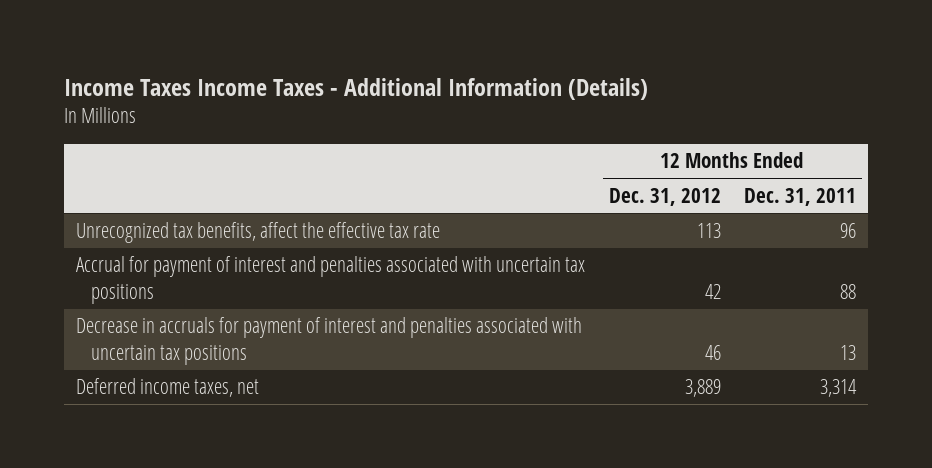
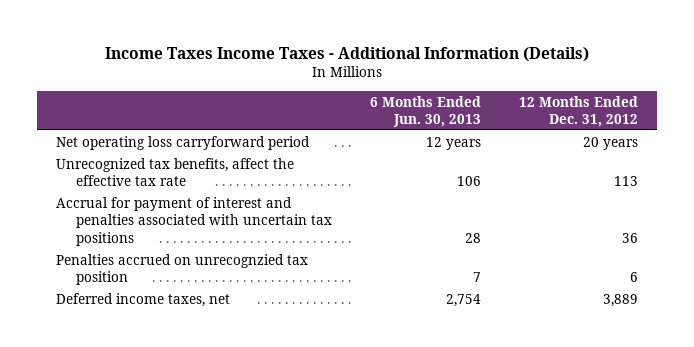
- | 12 Months Ended Dec. 31, 2012 | 12 Months Ended Dec. 31, 2011
+ | 6 Months Ended Jun. 30, 2013 | 12 Months Ended Dec. 31, 2012
+ Net operating loss carryforward period | 12 years | 20 years
- Accrual for payment of interest and penalties associated with uncertain tax positions | 42 | 88
- Decrease in accruals for payment of interest and penalties associated with uncertain tax positions | 46 | 13
+ Accrual for payment of interest and penalties associated with uncertain tax positions | 28 | 36
+ Penalties accrued on unrecognzied tax position | 7 | 6

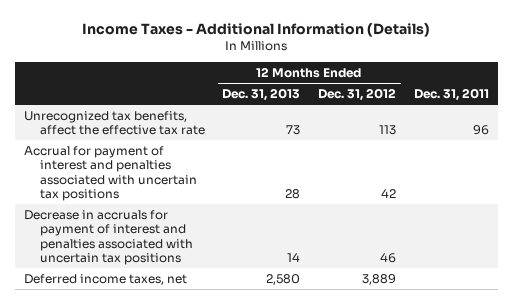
- Income Taxes Income Taxes - Additional Information (Details)
+ Income Taxes - Additional Information (Details)
- | 6 Months Ended Jun. 30, 2013 | 12 Months Ended Dec. 31, 2012
+ | 12 Months Ended Dec. 31, 2013 | 12 Months Ended Dec. 31, 2012 | Dec. 31, 2011
- Net operating loss carryforward period | 12 years | 20 years
- Accrual for payment of interest and penalties associated with uncertain tax positions | 28 | 36
- Penalties accrued on unrecognzied tax position | 7 | 6
+ Accrual for payment of interest and penalties associated with uncertain tax positions | 28 | 42 |
+ Decrease in accruals for payment of interest and penalties associated with uncertain tax positions | 14 | 46 |

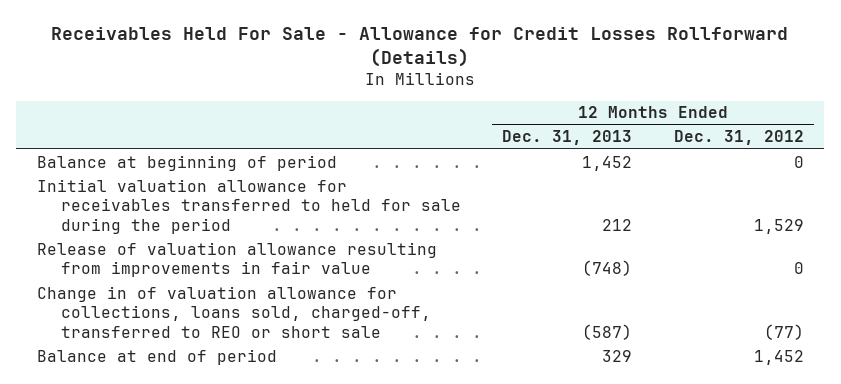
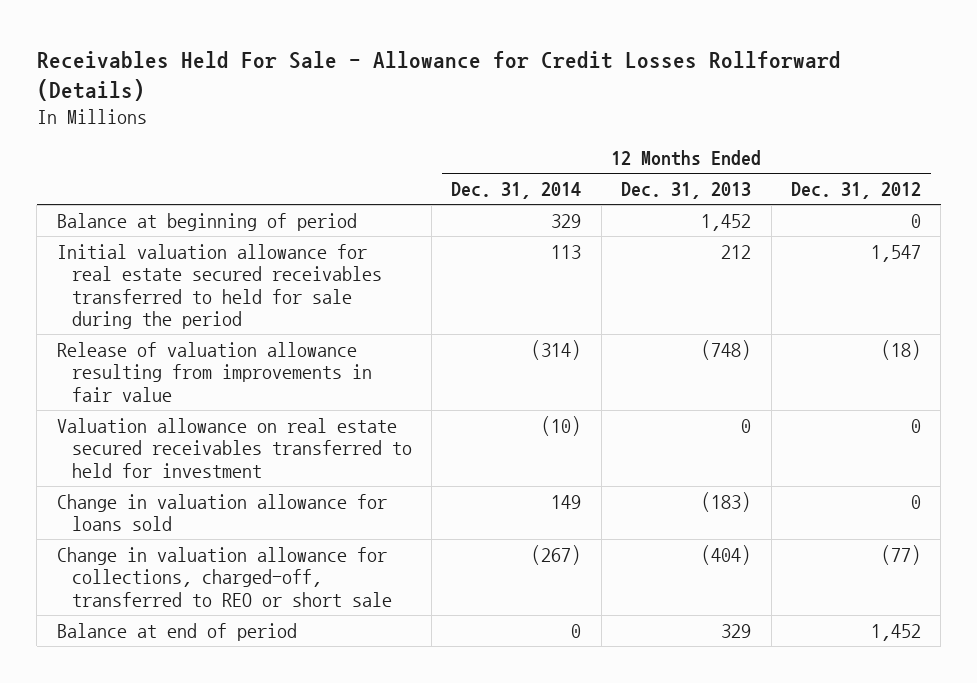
- | 12 Months Ended Dec. 31, 2013 | 12 Months Ended Dec. 31, 2012
+ | 12 Months Ended Dec. 31, 2014 | 12 Months Ended Dec. 31, 2013 | 12 Months Ended Dec. 31, 2012
- Initial valuation allowance for receivables transferred to held for sale during the period | 212 | 1,529
- Release of valuation allowance resulting from improvements in fair value | (748) | 0
- Change in of valuation allowance for collections, loans sold, charged-off, transferred to REO or short sale | (587) | (77)
+ Initial valuation allowance for real estate secured receivables transferred to held for sale during the period | 113 | 212 | 1,547
+ Release of valuation allowance resulting from improvements in fair value | (314) | (748) | (18)
+ Valuation allowance on real estate secured receivables transferred to held for investment | (10) | 0 | 0
+ Change in valuation allowance for loans sold | 149 | (183) | 0
+ Change in valuation allowance for collections, charged-off, transferred to REO or short sale | (267) | (404) | (77)

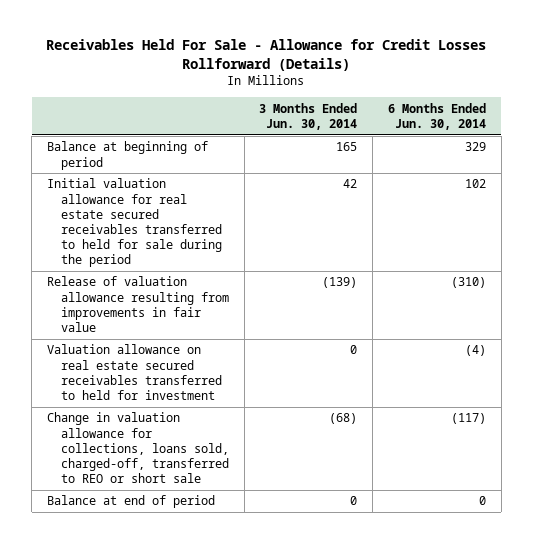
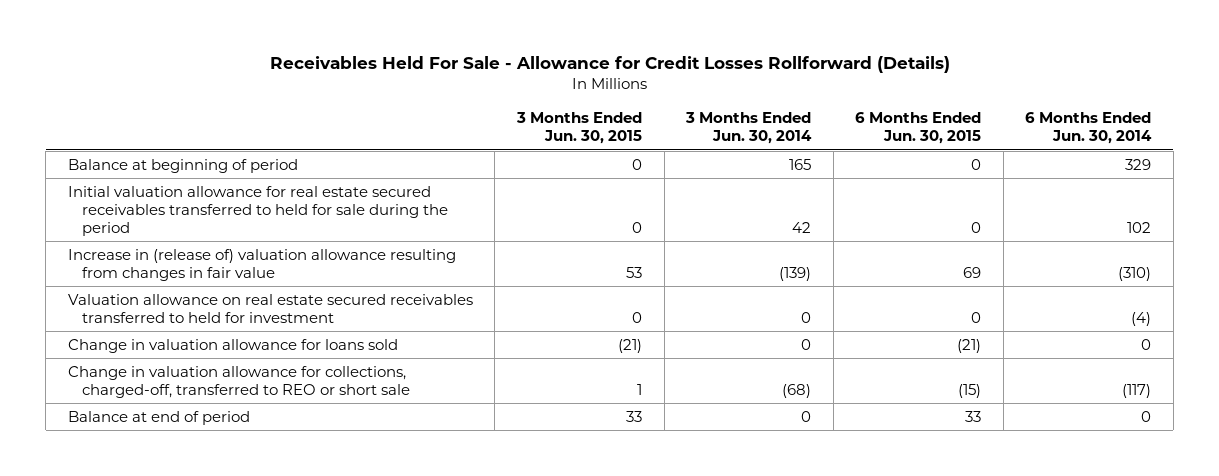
- | 3 Months Ended Jun. 30, 2014 | 6 Months Ended Jun. 30, 2014
+ | 3 Months Ended Jun. 30, 2015 | 3 Months Ended Jun. 30, 2014 | 6 Months Ended Jun. 30, 2015 | 6 Months Ended Jun. 30, 2014
- Release of valuation allowance resulting from improvements in fair value | (139) | (310)
+ Increase in (release of) valuation allowance resulting from changes in fair value | 53 | (139) | 69 | (310)
- Change in valuation allowance for collections, loans sold, charged-off, transferred to REO or short sale | (68) | (117)
+ Change in valuation allowance for loans sold | (21) | 0 | (21) | 0
+ Change in valuation allowance for collections, charged-off, transferred to REO or short sale | 1 | (68) | (15) | (117)

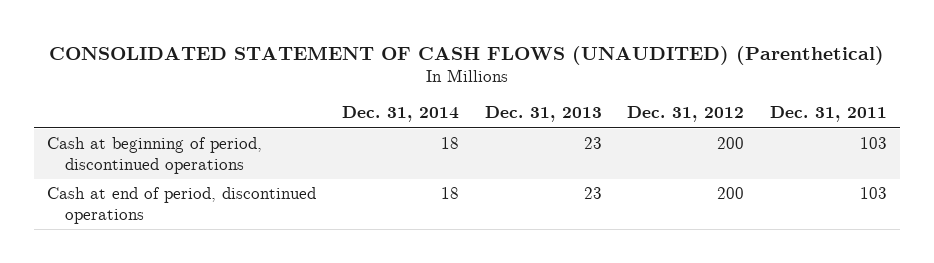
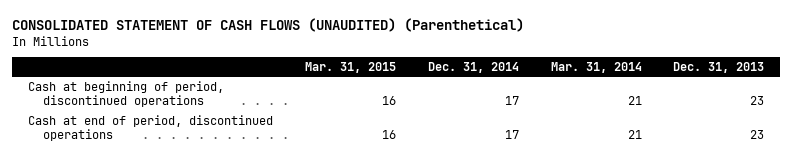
- | Dec. 31, 2014 | Dec. 31, 2013 | Dec. 31, 2012 | Dec. 31, 2011
+ | Mar. 31, 2015 | Dec. 31, 2014 | Mar. 31, 2014 | Dec. 31, 2013
- Cash at beginning of period, discontinued operations | 18 | 23 | 200 | 103
- Cash at end of period, discontinued operations | 18 | 23 | 200 | 103
+ Cash at beginning of period, discontinued operations | 16 | 17 | 21 | 23
+ Cash at end of period, discontinued operations | 16 | 17 | 21 | 23

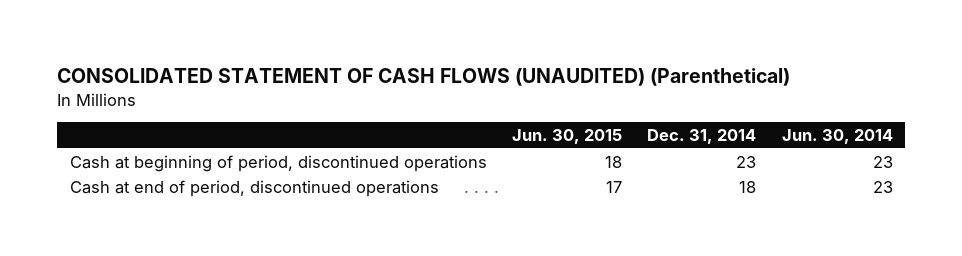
- | Mar. 31, 2015 | Dec. 31, 2014 | Mar. 31, 2014 | Dec. 31, 2013
+ | Jun. 30, 2015 | Dec. 31, 2014 | Jun. 30, 2014
- Cash at beginning of period, discontinued operations | 16 | 17 | 21 | 23
- Cash at end of period, discontinued operations | 16 | 17 | 21 | 23
+ Cash at beginning of period, discontinued operations | 18 | 23 | 23
+ Cash at end of period, discontinued operations | 17 | 18 | 23

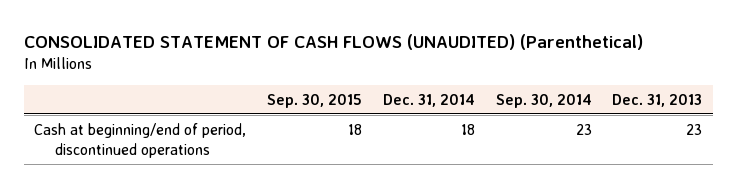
- | Jun. 30, 2015 | Dec. 31, 2014 | Jun. 30, 2014
+ | Sep. 30, 2015 | Dec. 31, 2014 | Sep. 30, 2014 | Dec. 31, 2013
- Cash at beginning of period, discontinued operations | 18 | 23 | 23
- Cash at end of period, discontinued operations | 17 | 18 | 23
+ Cash at beginning/end of period, discontinued operations | 18 | 18 | 23 | 23

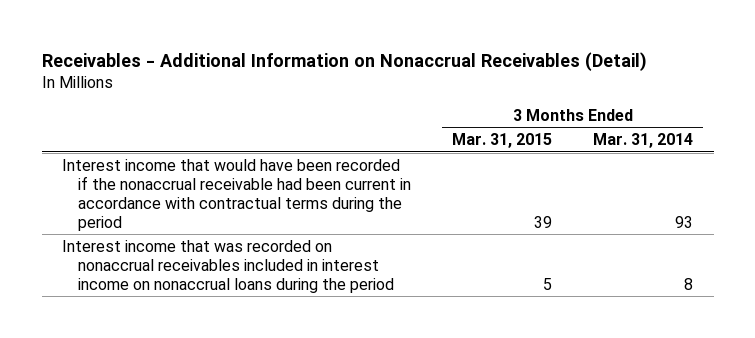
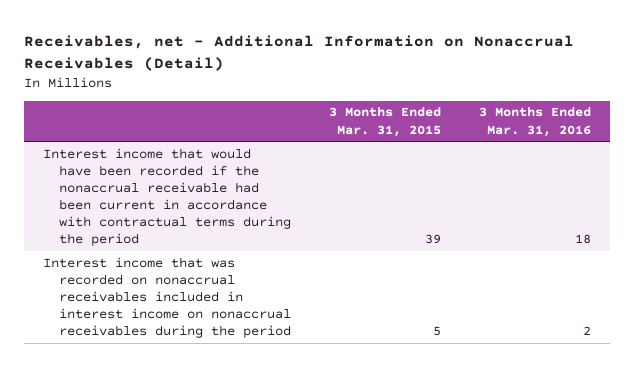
- Receivables - Additional Information on Nonaccrual Receivables (Detail)
+ Receivables, net - Additional Information on Nonaccrual Receivables (Detail)
- | 3 Months Ended Mar. 31, 2015 | 3 Months Ended Mar. 31, 2014
+ | 3 Months Ended Mar. 31, 2015 | 3 Months Ended Mar. 31, 2016
- Interest income that was recorded on nonaccrual receivables included in interest income on nonaccrual loans during the period | 5 | 8
+ Interest income that was recorded on nonaccrual receivables included in interest income on nonaccrual receivables during the period | 5 | 2

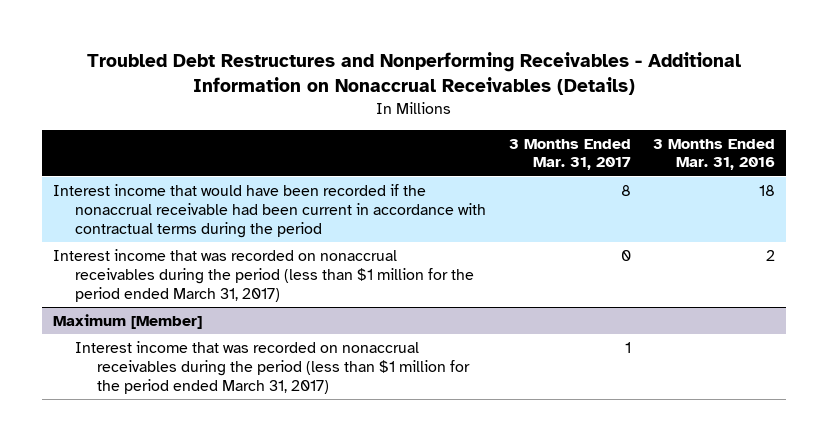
- Receivables, net - Additional Information on Nonaccrual Receivables (Detail)
+ Troubled Debt Restructures and Nonperforming Receivables - Additional Information on Nonaccrual Receivables (Details)
- | 3 Months Ended Mar. 31, 2015 | 3 Months Ended Mar. 31, 2016
+ | 3 Months Ended Mar. 31, 2017 | 3 Months Ended Mar. 31, 2016
- Interest income that was recorded on nonaccrual receivables included in interest income on nonaccrual receivables during the period | 5 | 2
+ Interest income that was recorded on nonaccrual receivables during the period (less than $1 million for the period ended March 31, 2017) | 0 | 2
+ Maximum [Member]
+ Interest income that was recorded on nonaccrual receivables during the period (less than $1 million for the period ended March 31, 2017) | 1 |

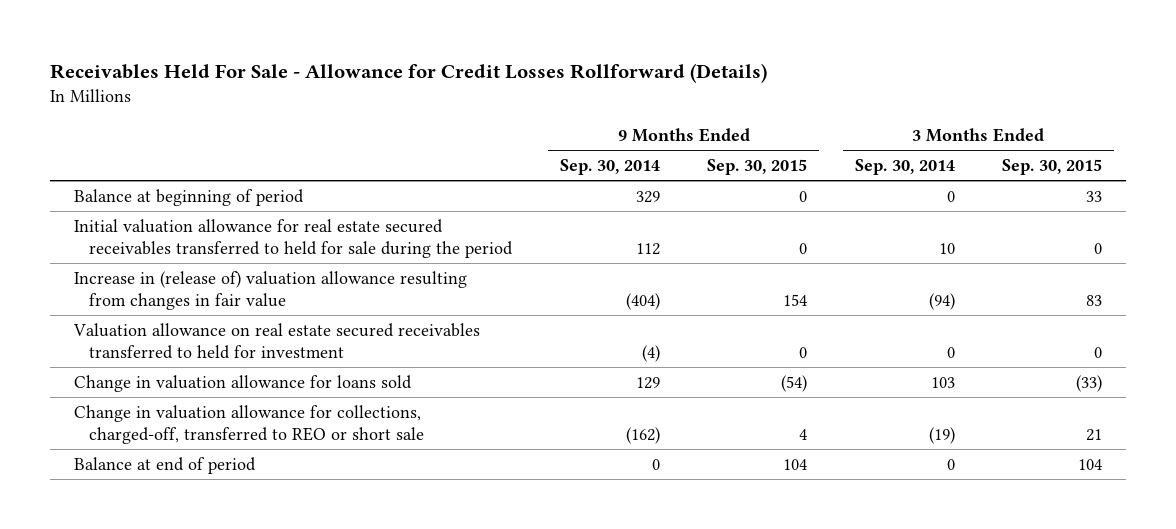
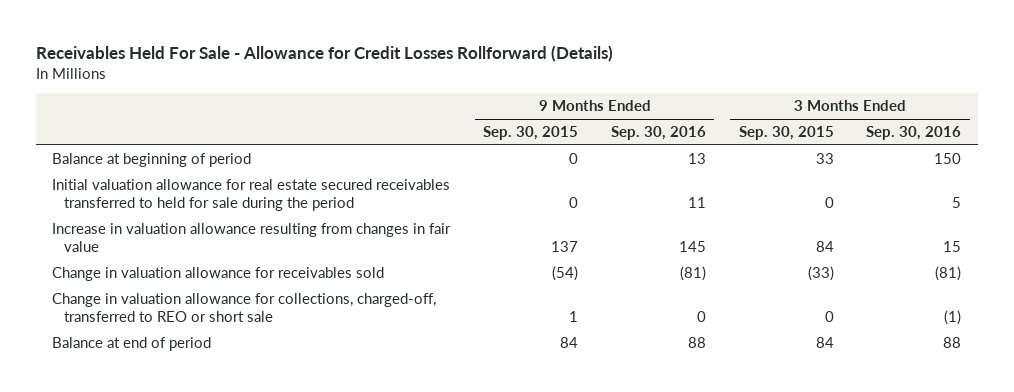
- | 9 Months Ended Sep. 30, 2014 | 9 Months Ended Sep. 30, 2015 | 3 Months Ended Sep. 30, 2014 | 3 Months Ended Sep. 30, 2015
+ | 9 Months Ended Sep. 30, 2015 | 9 Months Ended Sep. 30, 2016 | 3 Months Ended Sep. 30, 2015 | 3 Months Ended Sep. 30, 2016
- Increase in (release of) valuation allowance resulting from changes in fair value | (404) | 154 | (94) | 83
- Valuation allowance on real estate secured receivables transferred to held for investment | (4) | 0 | 0 | 0
- Change in valuation allowance for loans sold | 129 | (54) | 103 | (33)
- Change in valuation allowance for collections, charged-off, transferred to REO or short sale | (162) | 4 | (19) | 21
- Balance at end of period | 0 | 104 | 0 | 104
+ Increase in valuation allowance resulting from changes in fair value | 137 | 145 | 84 | 15
+ Change in valuation allowance for receivables sold | (54) | (81) | (33) | (81)
+ Change in valuation allowance for collections, charged-off, transferred to REO or short sale | 1 | 0 | 0 | (1)
+ Balance at end of period | 84 | 88 | 84 | 88

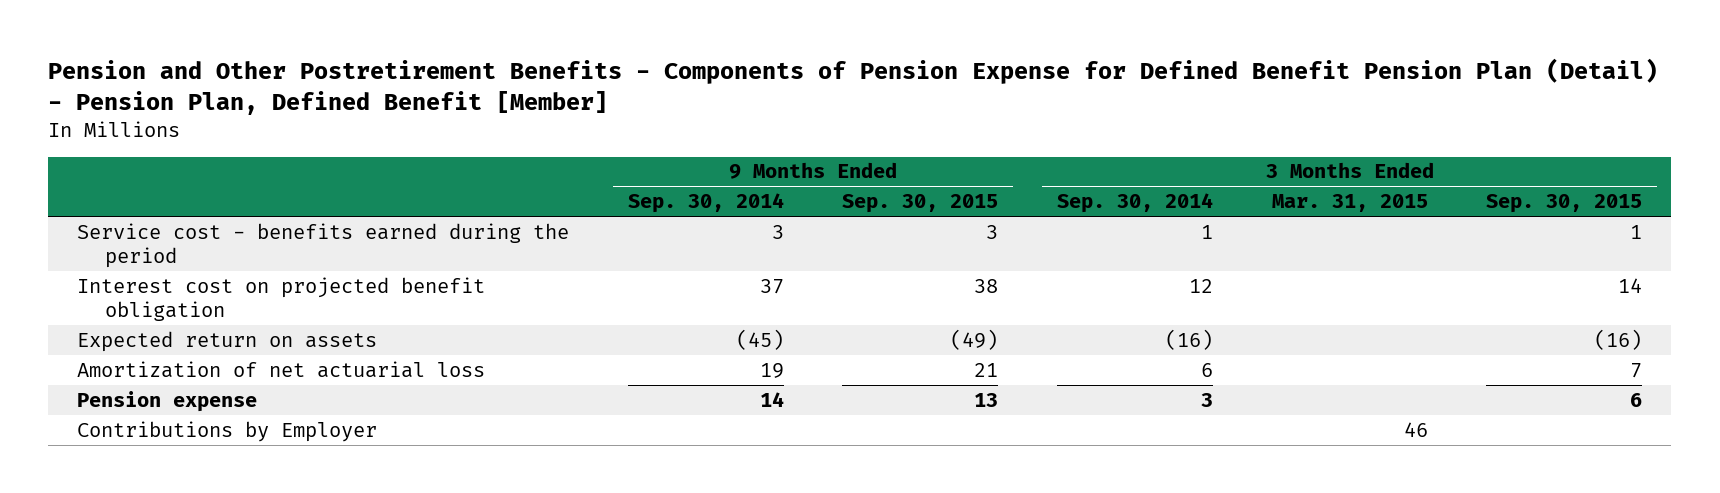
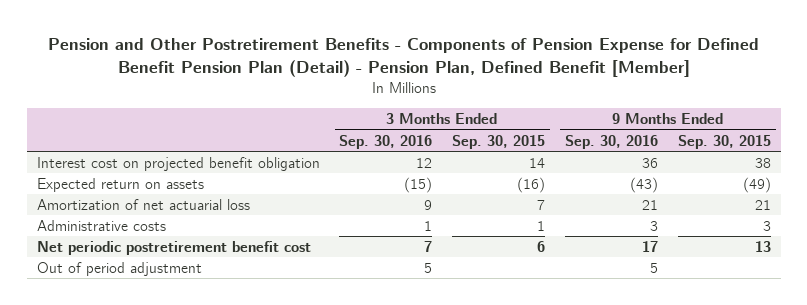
- | 9 Months Ended Sep. 30, 2014 | 9 Months Ended Sep. 30, 2015 | 3 Months Ended Sep. 30, 2014 | 3 Months Ended Mar. 31, 2015 | 3 Months Ended Sep. 30, 2015
+ | 3 Months Ended Sep. 30, 2016 | 3 Months Ended Sep. 30, 2015 | 9 Months Ended Sep. 30, 2016 | 9 Months Ended Sep. 30, 2015
- Service cost - benefits earned during the period | 3 | 3 | 1 | | 1
- Pension expense | 14 | 13 | 3 | | 6
- Contributions by Employer | | | | 46 |
+ Administrative costs | 1 | 1 | 3 | 3
+ Net periodic postretirement benefit cost | 7 | 6 | 17 | 13
+ Out of period adjustment | 5 | | 5 |

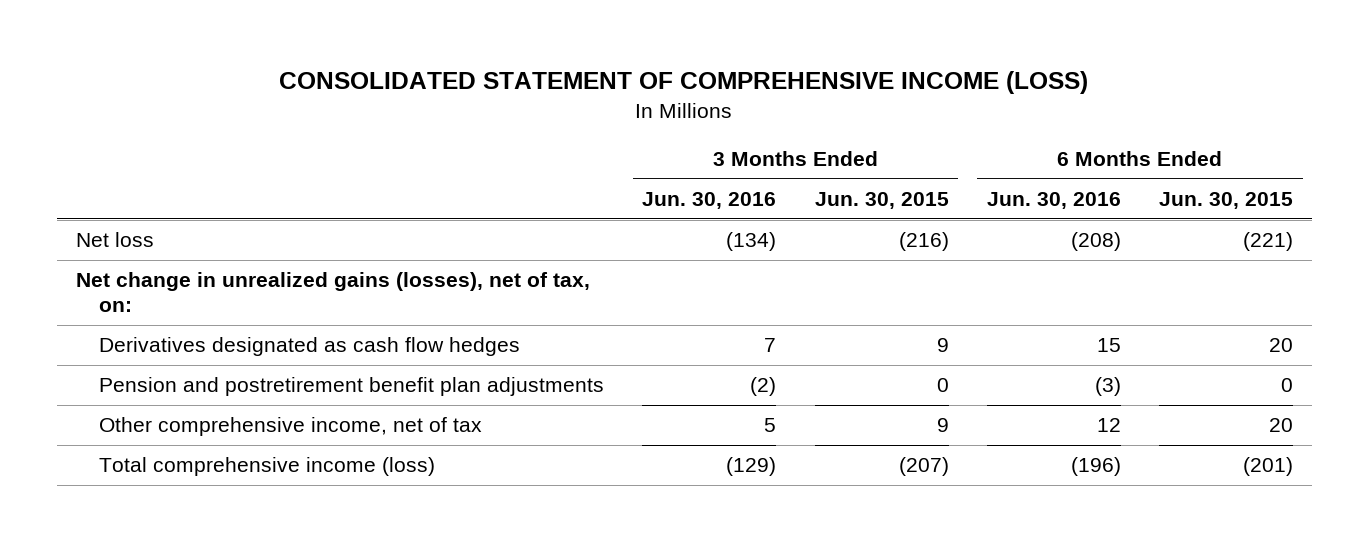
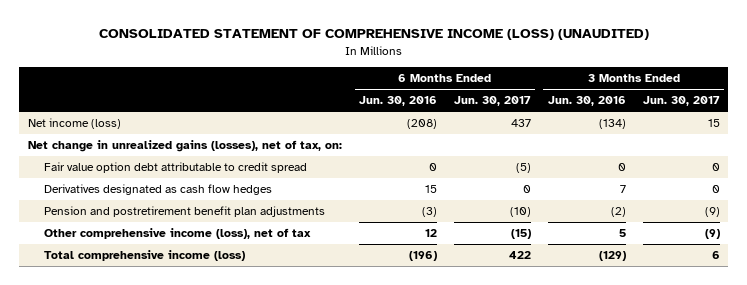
- CONSOLIDATED STATEMENT OF COMPREHENSIVE INCOME (LOSS)
+ CONSOLIDATED STATEMENT OF COMPREHENSIVE INCOME (LOSS) (UNAUDITED)
- | 3 Months Ended Jun. 30, 2016 | 3 Months Ended Jun. 30, 2015 | 6 Months Ended Jun. 30, 2016 | 6 Months Ended Jun. 30, 2015
+ | 6 Months Ended Jun. 30, 2016 | 6 Months Ended Jun. 30, 2017 | 3 Months Ended Jun. 30, 2016 | 3 Months Ended Jun. 30, 2017
- Net loss | (134) | (216) | (208) | (221)
+ Net income (loss) | (208) | 437 | (134) | 15
+ Fair value option debt attributable to credit spread | 0 | (5) | 0 | 0
- Other comprehensive income, net of tax | 5 | 9 | 12 | 20
+ Other comprehensive income (loss), net of tax | 12 | (15) | 5 | (9)

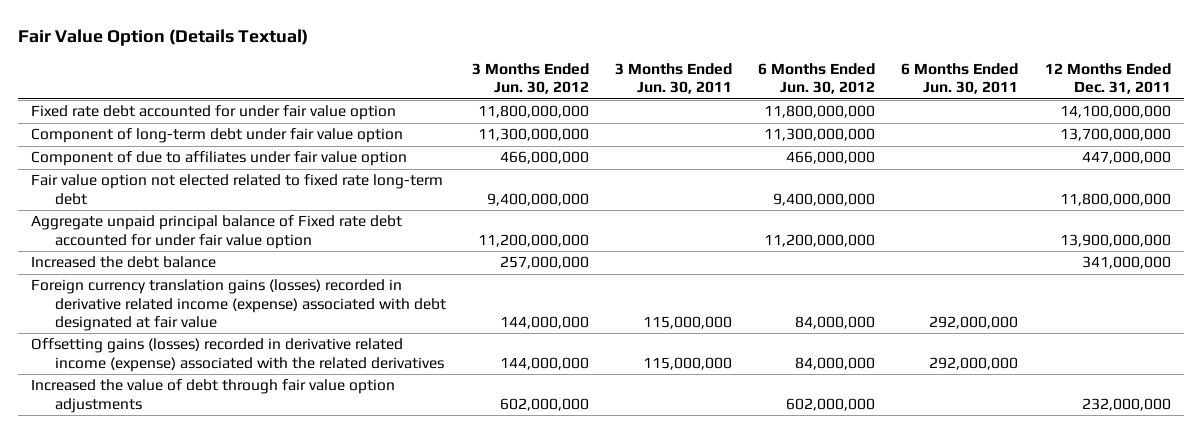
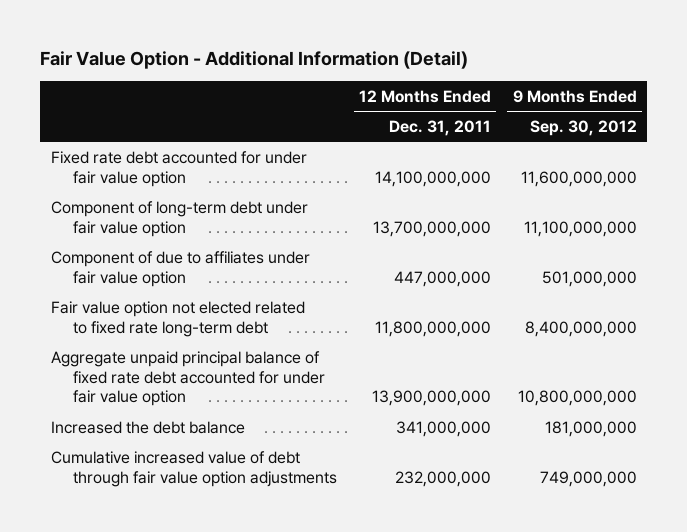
- Fair Value Option (Details Textual)
+ Fair Value Option - Additional Information (Detail)
- | 3 Months Ended Jun. 30, 2012 | 3 Months Ended Jun. 30, 2011 | 6 Months Ended Jun. 30, 2012 | 6 Months Ended Jun. 30, 2011 | 12 Months Ended Dec. 31, 2011
+ | 12 Months Ended Dec. 31, 2011 | 9 Months Ended Sep. 30, 2012
- Aggregate unpaid principal balance of Fixed rate debt accounted for under fair value option | 11,200,000,000 | | 11,200,000,000 | | 13,900,000,000
+ Aggregate unpaid principal balance of fixed rate debt accounted for under fair value option | 13,900,000,000 | 10,800,000,000
- Foreign currency translation gains (losses) recorded in derivative related income (expense) associated with debt designated at fair value | 144,000,000 | 115,000,000 | 84,000,000 | 292,000,000 |
- Offsetting gains (losses) recorded in derivative related income (expense) associated with the related derivatives | 144,000,000 | 115,000,000 | 84,000,000 | 292,000,000 |
- Increased the value of debt through fair value option adjustments | 602,000,000 | | 602,000,000 | | 232,000,000
+ Cumulative increased value of debt through fair value option adjustments | 232,000,000 | 749,000,000

